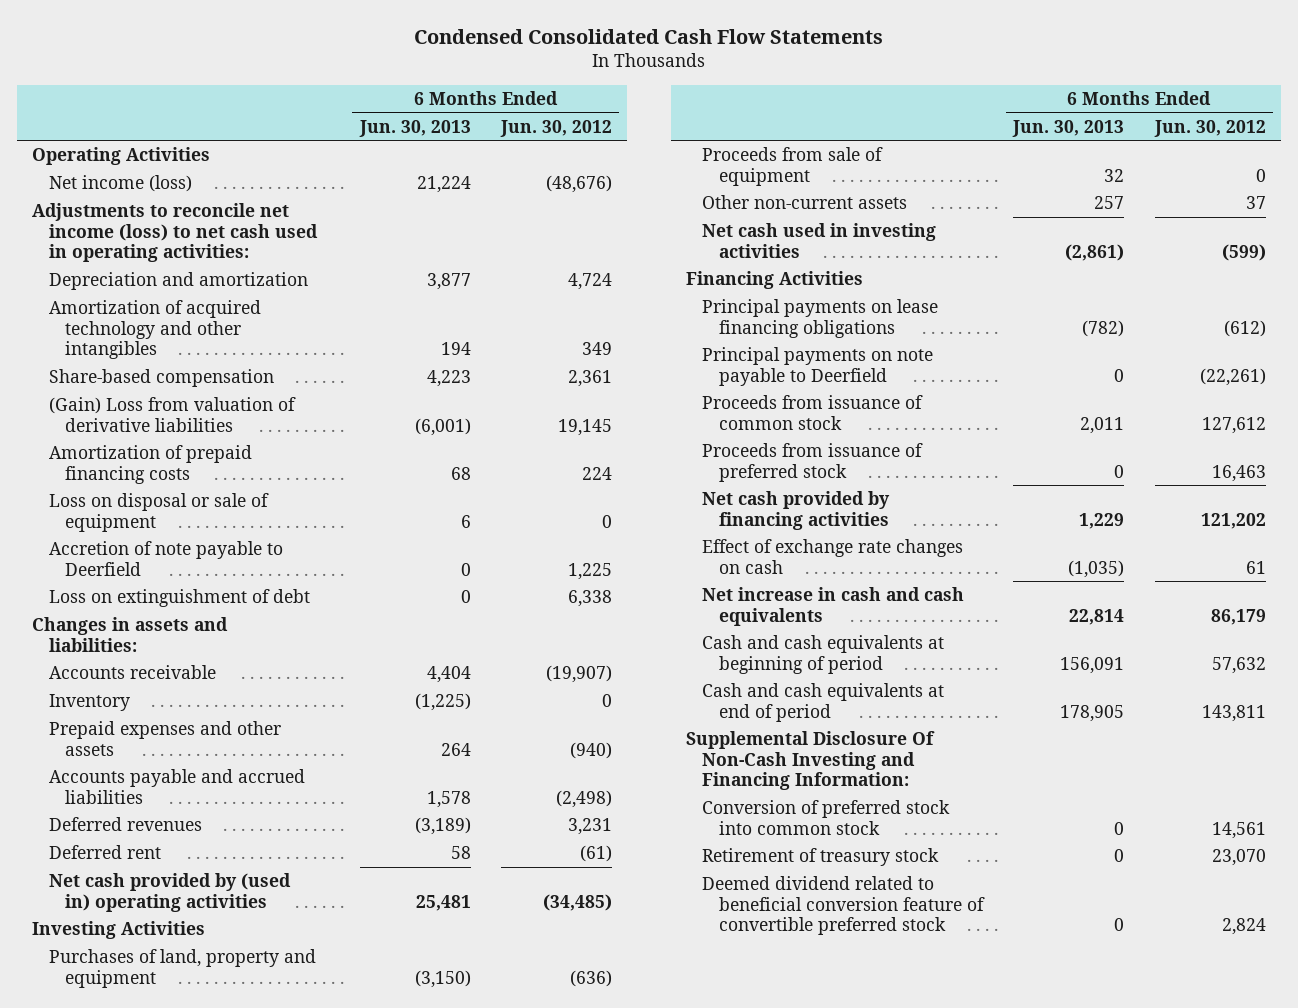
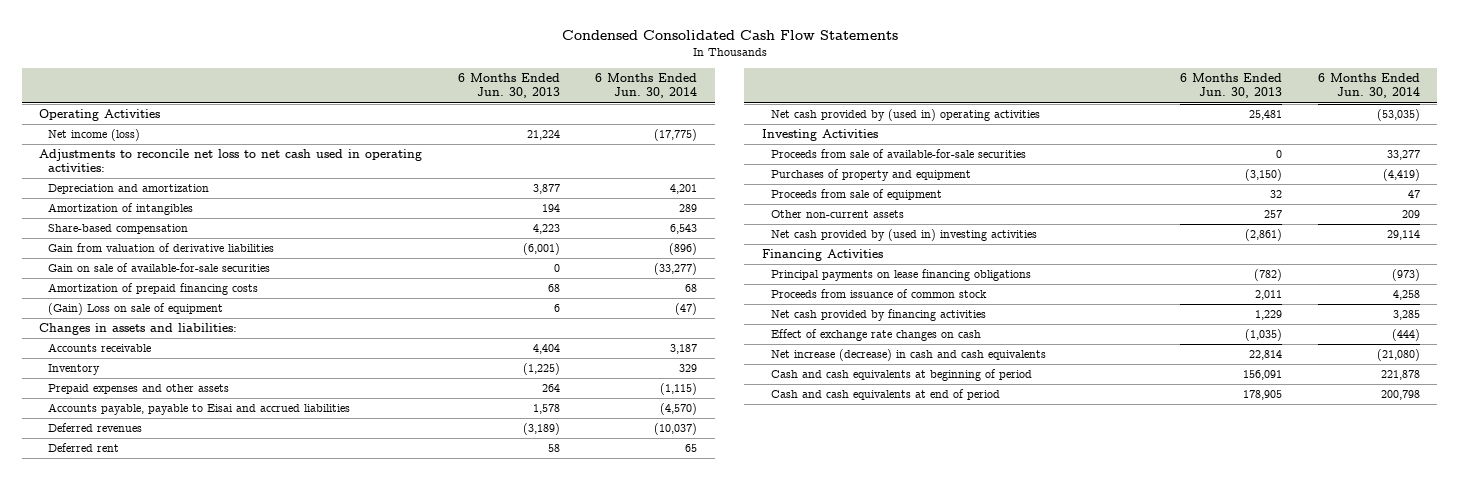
- | 6 Months Ended Jun. 30, 2013 | 6 Months Ended Jun. 30, 2012
+ | 6 Months Ended Jun. 30, 2013 | 6 Months Ended Jun. 30, 2014
- Adjustments to reconcile net income (loss) to net cash used in operating activities:
+ Adjustments to reconcile net loss to net cash used in operating activities:
- Amortization of acquired technology and other intangibles | 194 | 349
+ Amortization of intangibles | 194 | 289
- (Gain) Loss from valuation of derivative liabilities | (6,001) | 19,145
+ Gain from valuation of derivative liabilities | (6,001) | (896)
+ Gain on sale of available-for-sale securities | 0 | (33,277)
- Loss on disposal or sale of equipment | 6 | 0
- Accretion of note payable to Deerfield | 0 | 1,225
- Loss on extinguishment of debt | 0 | 6,338
+ (Gain) Loss on sale of equipment | 6 | (47)
- Accounts payable and accrued liabilities | 1,578 | (2,498)
+ Accounts payable, payable to Eisai and accrued liabilities | 1,578 | (4,570)
- Purchases of land, property and equipment | (3,150) | (636)
+ Proceeds from sale of available-for-sale securities | 0 | 33,277
+ Purchases of property and equipment | (3,150) | (4,419)
- Net cash used in investing activities | (2,861) | (599)
+ Net cash provided by (used in) investing activities | (2,861) | 29,114
- Principal payments on note payable to Deerfield | 0 | (22,261)
- Proceeds from issuance of preferred stock | 0 | 16,463
- Net increase in cash and cash equivalents | 22,814 | 86,179
+ Net increase (decrease) in cash and cash equivalents | 22,814 | (21,080)
- Supplemental Disclosure Of Non-Cash Investing and Financing Information:
- Conversion of preferred stock into common stock | 0 | 14,561
- Retirement of treasury stock | 0 | 23,070
- Deemed dividend related to beneficial conversion feature of convertible preferred stock | 0 | 2,824

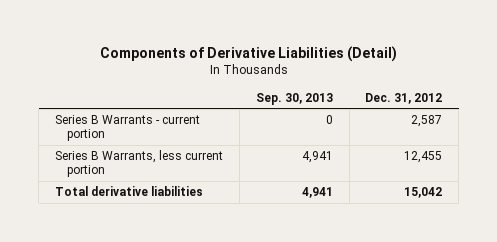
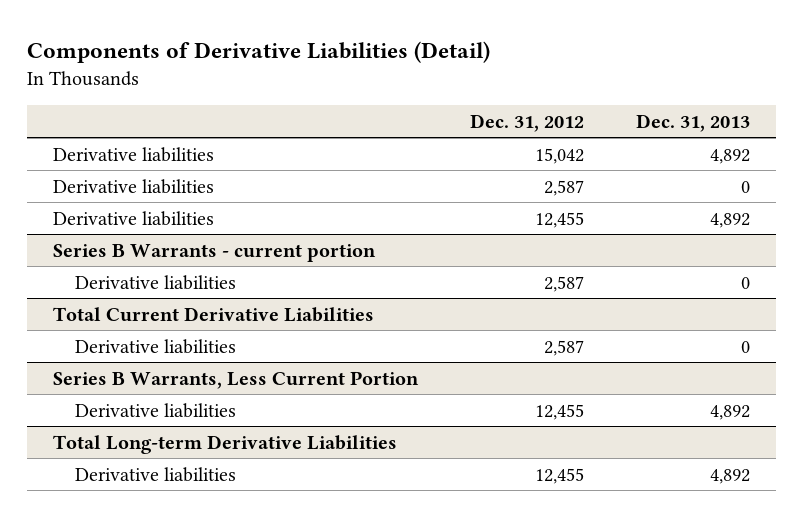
- | Sep. 30, 2013 | Dec. 31, 2012
+ | Dec. 31, 2012 | Dec. 31, 2013
- Series B Warrants - current portion | 0 | 2,587
- Series B Warrants, less current portion | 4,941 | 12,455
- Total derivative liabilities | 4,941 | 15,042
+ Derivative liabilities | 15,042 | 4,892
+ Derivative liabilities | 2,587 | 0
+ Derivative liabilities | 12,455 | 4,892
+ Series B Warrants - current portion
+ Derivative liabilities | 2,587 | 0
+ Total Current Derivative Liabilities
+ Derivative liabilities | 2,587 | 0
+ Series B Warrants, Less Current Portion
+ Derivative liabilities | 12,455 | 4,892
+ Total Long-term Derivative Liabilities
+ Derivative liabilities | 12,455 | 4,892

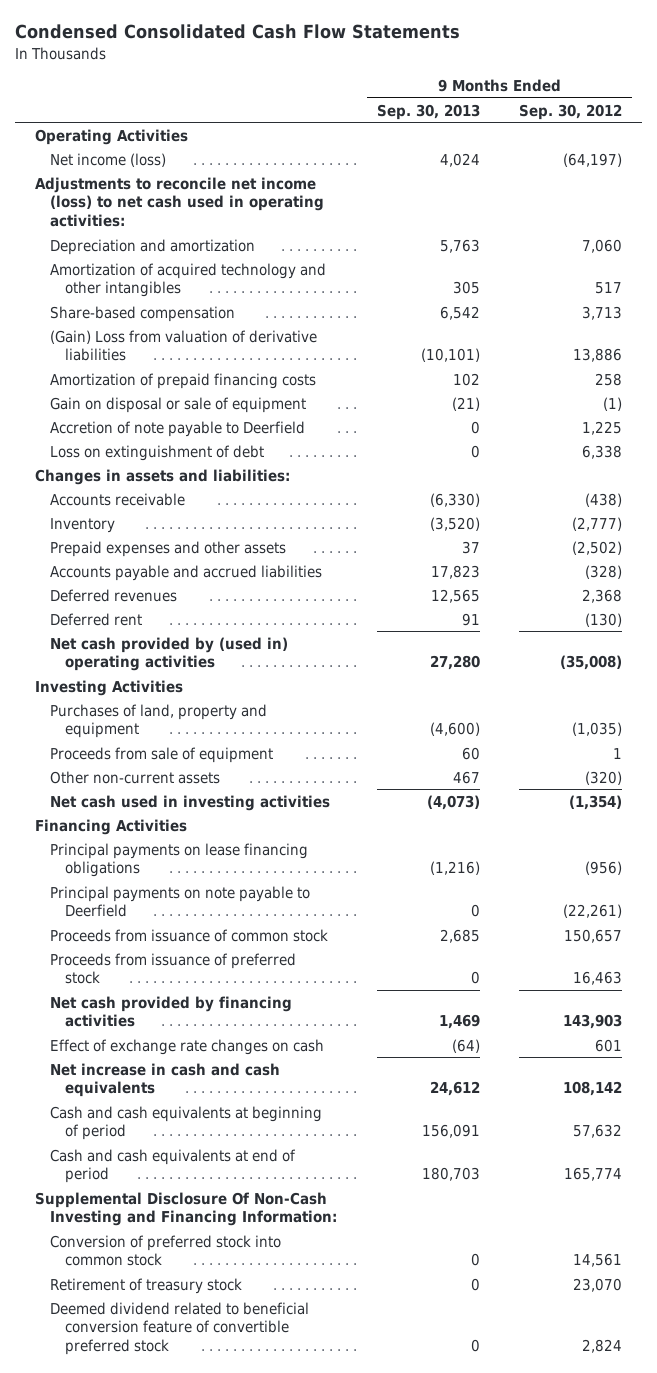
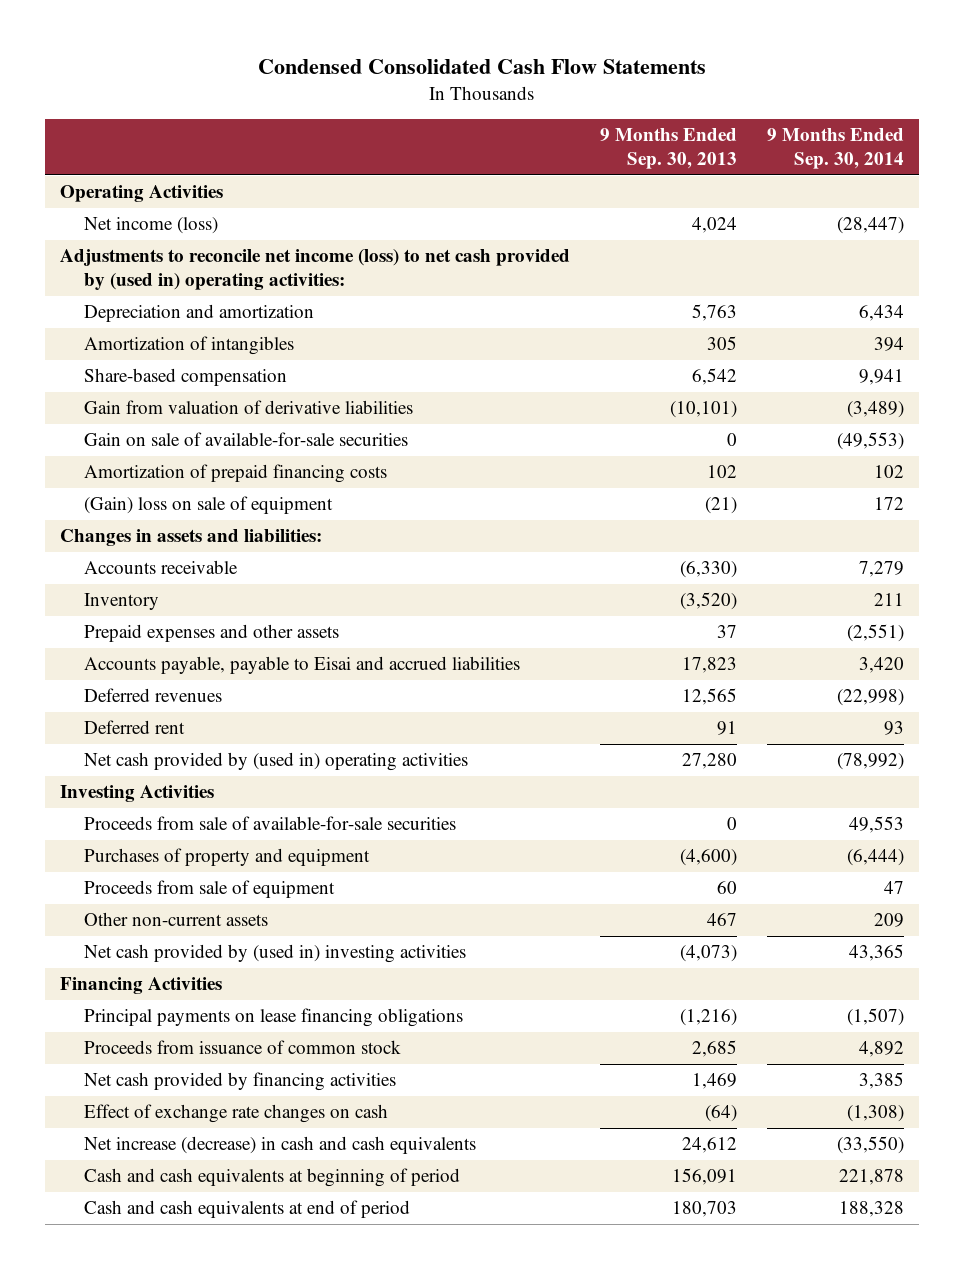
- | 9 Months Ended Sep. 30, 2013 | 9 Months Ended Sep. 30, 2012
+ | 9 Months Ended Sep. 30, 2013 | 9 Months Ended Sep. 30, 2014
- Adjustments to reconcile net income (loss) to net cash used in operating activities:
+ Adjustments to reconcile net income (loss) to net cash provided by (used in) operating activities:
- Amortization of acquired technology and other intangibles | 305 | 517
+ Amortization of intangibles | 305 | 394
- (Gain) Loss from valuation of derivative liabilities | (10,101) | 13,886
+ Gain from valuation of derivative liabilities | (10,101) | (3,489)
+ Gain on sale of available-for-sale securities | 0 | (49,553)
- Gain on disposal or sale of equipment | (21) | (1)
- Accretion of note payable to Deerfield | 0 | 1,225
- Loss on extinguishment of debt | 0 | 6,338
+ (Gain) loss on sale of equipment | (21) | 172
- Accounts payable and accrued liabilities | 17,823 | (328)
+ Accounts payable, payable to Eisai and accrued liabilities | 17,823 | 3,420
- Purchases of land, property and equipment | (4,600) | (1,035)
+ Proceeds from sale of available-for-sale securities | 0 | 49,553
+ Purchases of property and equipment | (4,600) | (6,444)
- Net cash used in investing activities | (4,073) | (1,354)
+ Net cash provided by (used in) investing activities | (4,073) | 43,365
- Principal payments on note payable to Deerfield | 0 | (22,261)
- Proceeds from issuance of preferred stock | 0 | 16,463
- Net increase in cash and cash equivalents | 24,612 | 108,142
+ Net increase (decrease) in cash and cash equivalents | 24,612 | (33,550)
- Supplemental Disclosure Of Non-Cash Investing and Financing Information:
- Conversion of preferred stock into common stock | 0 | 14,561
- Retirement of treasury stock | 0 | 23,070
- Deemed dividend related to beneficial conversion feature of convertible preferred stock | 0 | 2,824

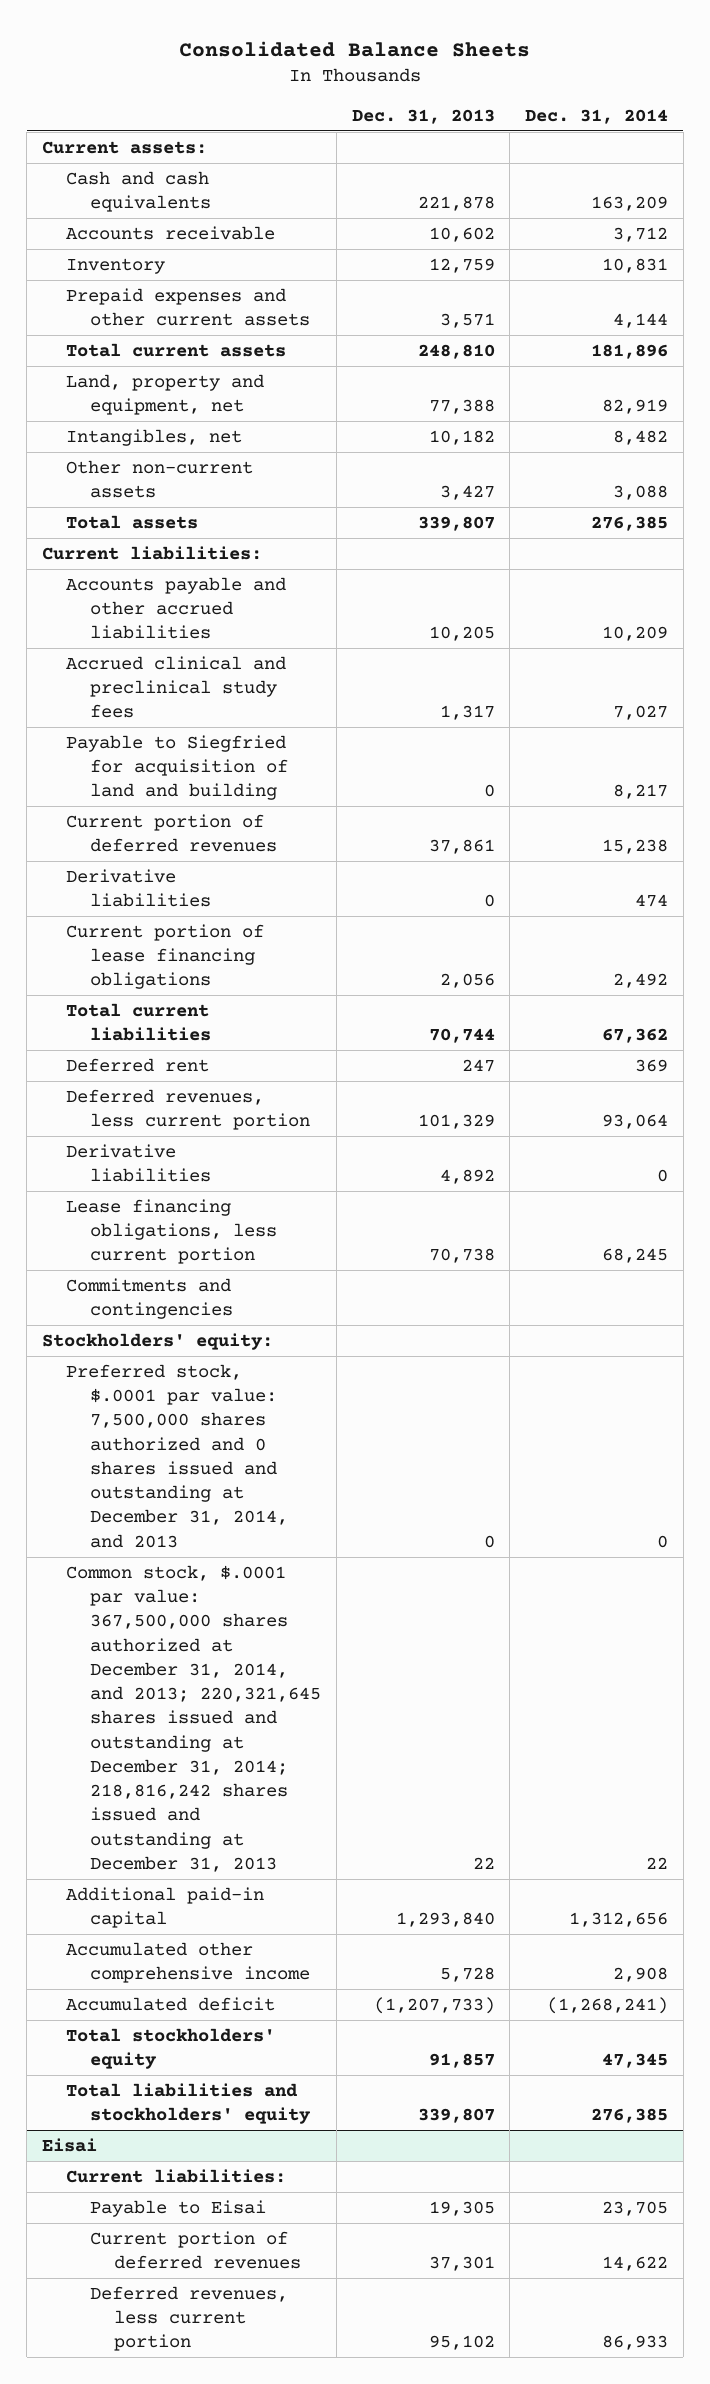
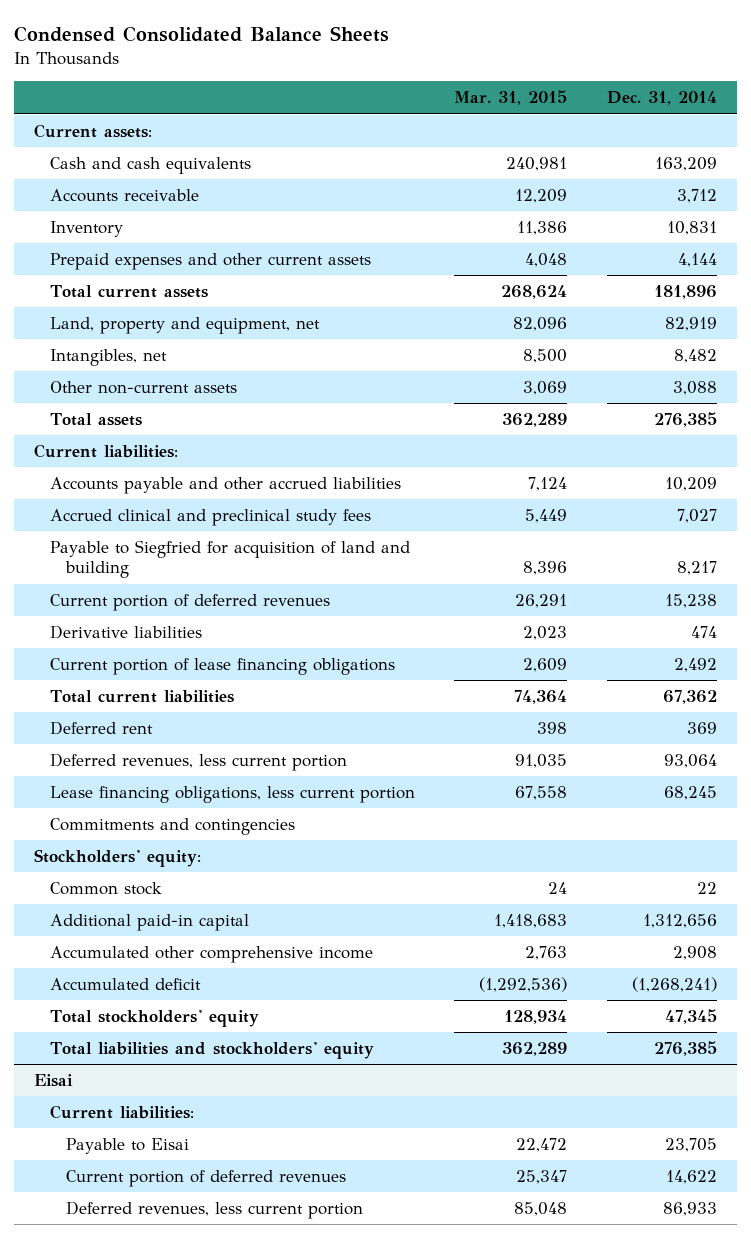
- Consolidated Balance Sheets
+ Condensed Consolidated Balance Sheets
- | Dec. 31, 2013 | Dec. 31, 2014
+ | Mar. 31, 2015 | Dec. 31, 2014
- Derivative liabilities | 4,892 | 0
- Preferred stock, $.0001 par value: 7,500,000 shares authorized and 0 shares issued and outstanding at December 31, 2014, and 2013 | 0 | 0
- Common stock, $.0001 par value: 367,500,000 shares authorized at December 31, 2014, and 2013; 220,321,645 shares issued and outstanding at December 31, 2014; 218,816,242 shares issued and outstanding at December 31, 2013 | 22 | 22
+ Common stock | 24 | 22

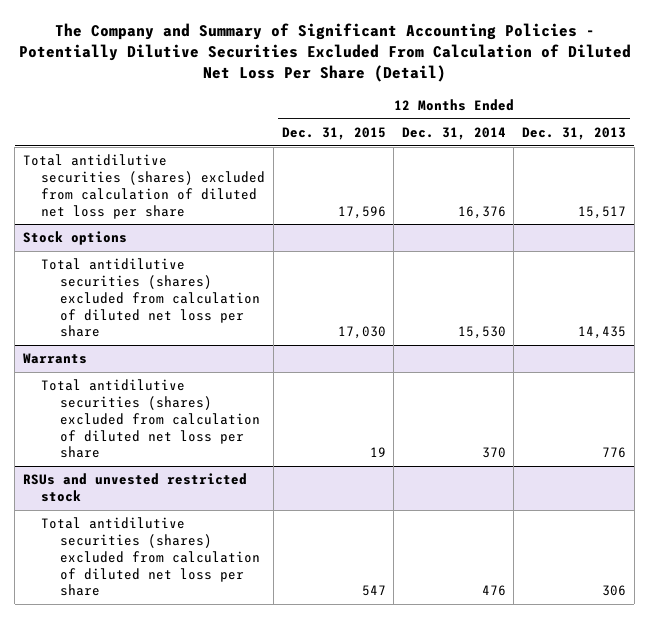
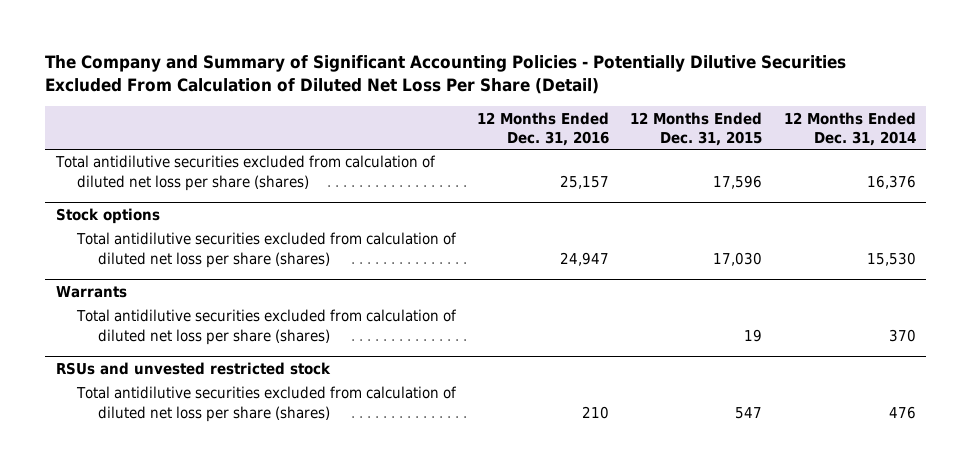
- | 12 Months Ended Dec. 31, 2015 | 12 Months Ended Dec. 31, 2014 | 12 Months Ended Dec. 31, 2013
+ | 12 Months Ended Dec. 31, 2016 | 12 Months Ended Dec. 31, 2015 | 12 Months Ended Dec. 31, 2014
- Total antidilutive securities (shares) excluded from calculation of diluted net loss per share | 17,596 | 16,376 | 15,517
+ Total antidilutive securities excluded from calculation of diluted net loss per share (shares) | 25,157 | 17,596 | 16,376
@ Stock options
- Total antidilutive securities (shares) excluded from calculation of diluted net loss per share | 17,030 | 15,530 | 14,435
+ Total antidilutive securities excluded from calculation of diluted net loss per share (shares) | 24,947 | 17,030 | 15,530
@ Warrants
- Total antidilutive securities (shares) excluded from calculation of diluted net loss per share | 19 | 370 | 776
+ Total antidilutive securities excluded from calculation of diluted net loss per share (shares) | | 19 | 370
@ RSUs and unvested restricted stock
- Total antidilutive securities (shares) excluded from calculation of diluted net loss per share | 547 | 476 | 306
+ Total antidilutive securities excluded from calculation of diluted net loss per share (shares) | 210 | 547 | 476

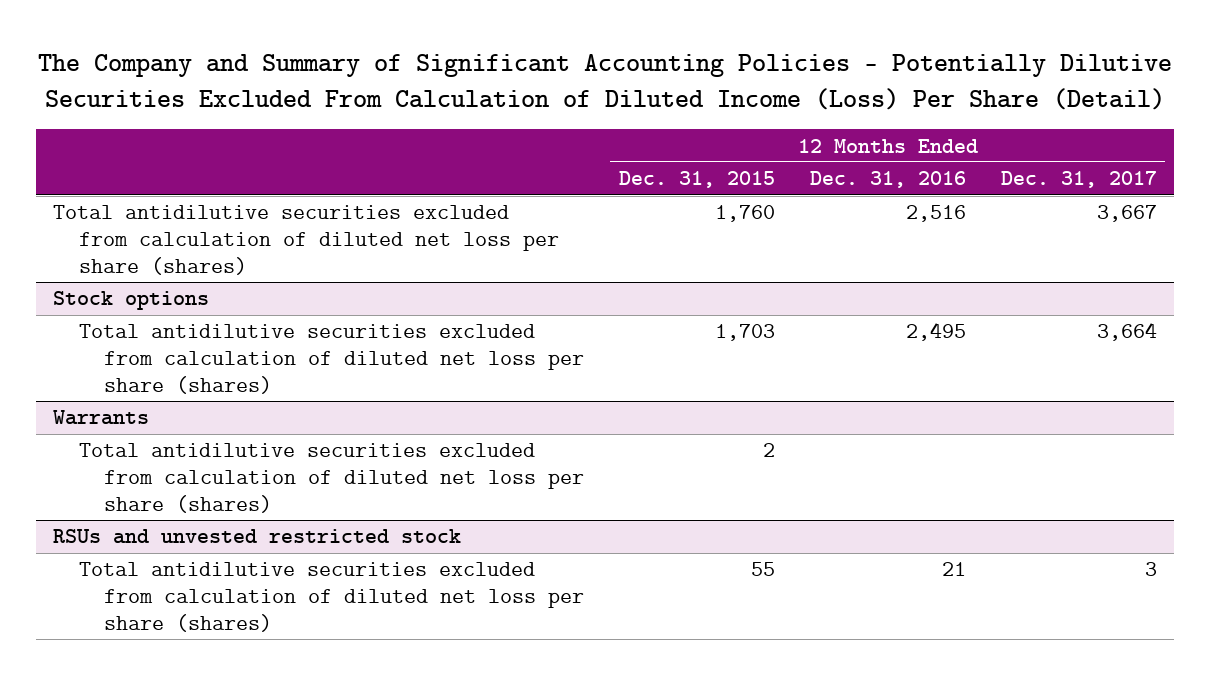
- The Company and Summary of Significant Accounting Policies - Potentially Dilutive Securities Excluded From Calculation of Diluted Net Loss Per Share (Detail)
+ The Company and Summary of Significant Accounting Policies - Potentially Dilutive Securities Excluded From Calculation of Diluted Income (Loss) Per Share (Detail)
- | 12 Months Ended Dec. 31, 2016 | 12 Months Ended Dec. 31, 2015 | 12 Months Ended Dec. 31, 2014
+ | 12 Months Ended Dec. 31, 2015 | 12 Months Ended Dec. 31, 2016 | 12 Months Ended Dec. 31, 2017
- Total antidilutive securities excluded from calculation of diluted net loss per share (shares) | 25,157 | 17,596 | 16,376
+ Total antidilutive securities excluded from calculation of diluted net loss per share (shares) | 1,760 | 2,516 | 3,667
@ Stock options
- Total antidilutive securities excluded from calculation of diluted net loss per share (shares) | 24,947 | 17,030 | 15,530
+ Total antidilutive securities excluded from calculation of diluted net loss per share (shares) | 1,703 | 2,495 | 3,664
@ Warrants
- Total antidilutive securities excluded from calculation of diluted net loss per share (shares) | | 19 | 370
+ Total antidilutive securities excluded from calculation of diluted net loss per share (shares) | 2 | |
@ RSUs and unvested restricted stock
- Total antidilutive securities excluded from calculation of diluted net loss per share (shares) | 210 | 547 | 476
+ Total antidilutive securities excluded from calculation of diluted net loss per share (shares) | 55 | 21 | 3

